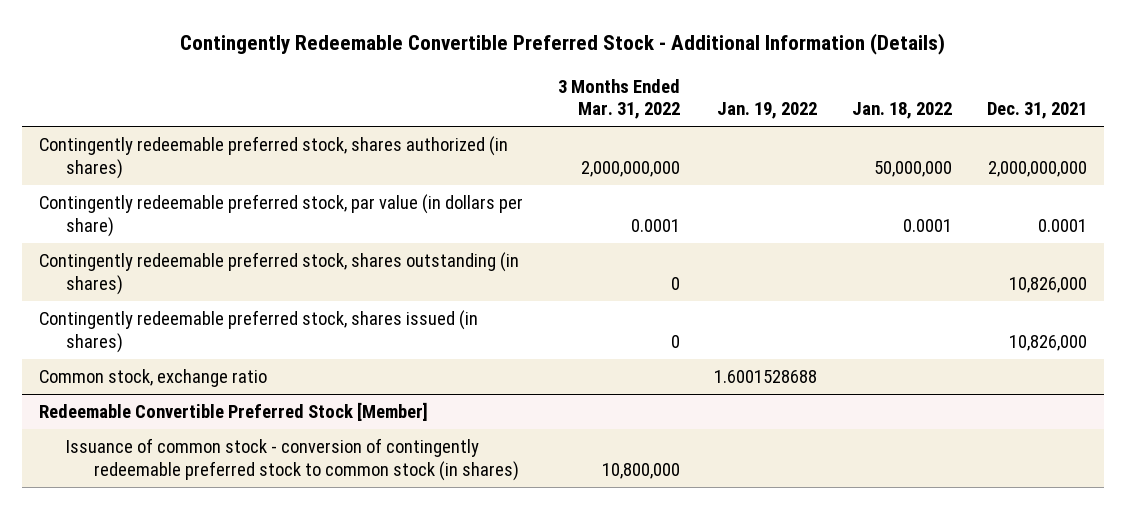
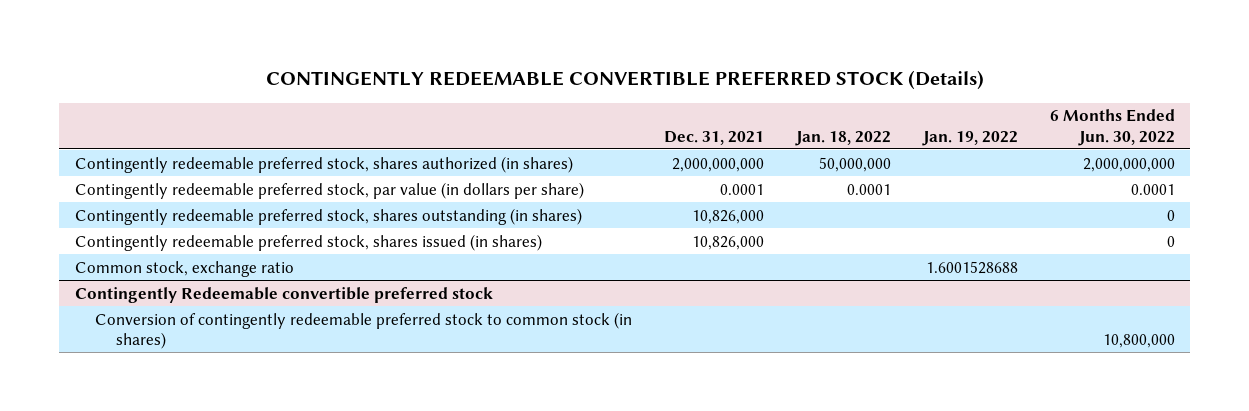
- Contingently Redeemable Convertible Preferred Stock - Additional Information (Details)
+ CONTINGENTLY REDEEMABLE CONVERTIBLE PREFERRED STOCK (Details)
- | 3 Months Ended Mar. 31, 2022 | Jan. 19, 2022 | Jan. 18, 2022 | Dec. 31, 2021
+ | Dec. 31, 2021 | Jan. 18, 2022 | Jan. 19, 2022 | 6 Months Ended Jun. 30, 2022
- Redeemable Convertible Preferred Stock [Member]
- Issuance of common stock - conversion of contingently redeemable preferred stock to common stock (in shares) | 10,800,000 | | |
+ Contingently Redeemable convertible preferred stock
+ Conversion of contingently redeemable preferred stock to common stock (in shares) | | | | 10,800,000

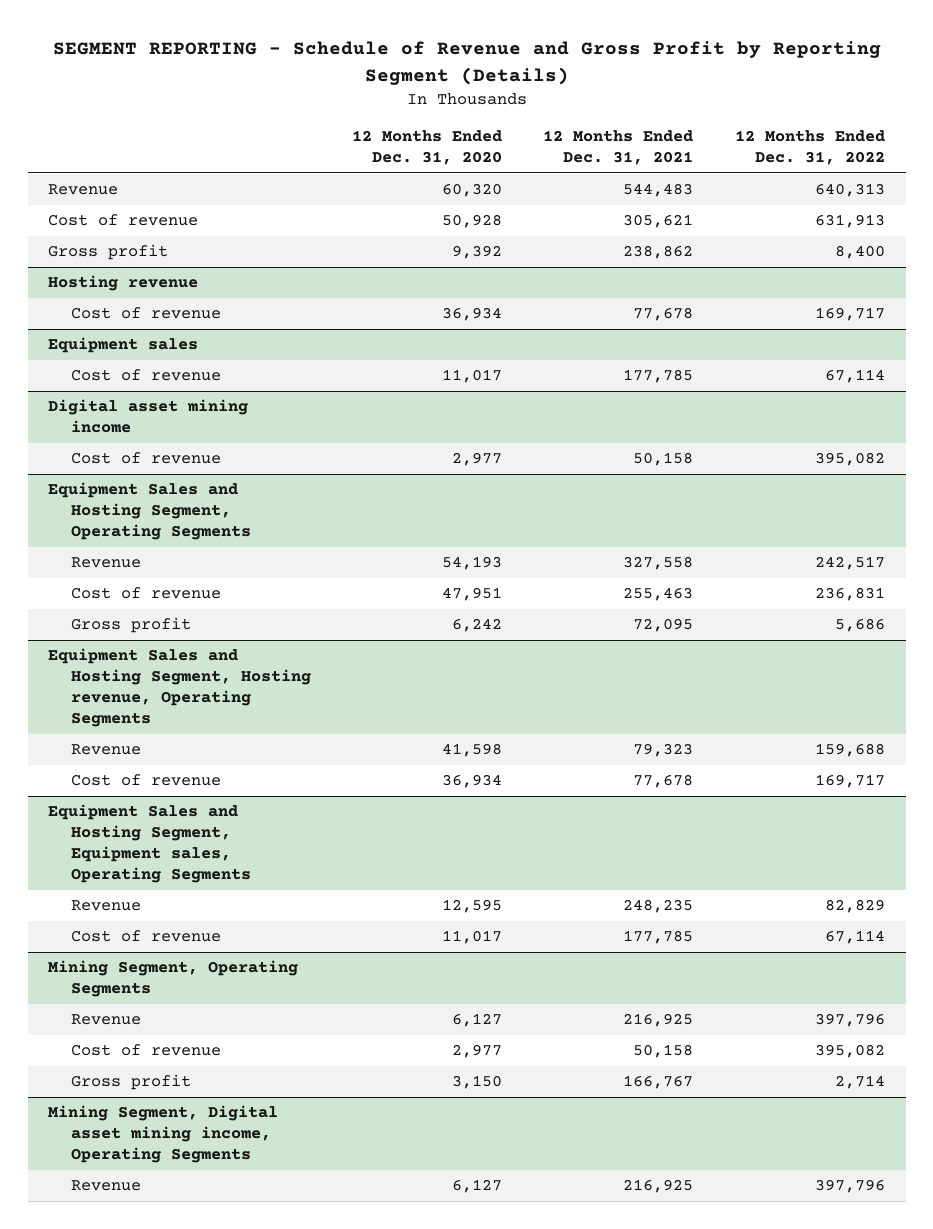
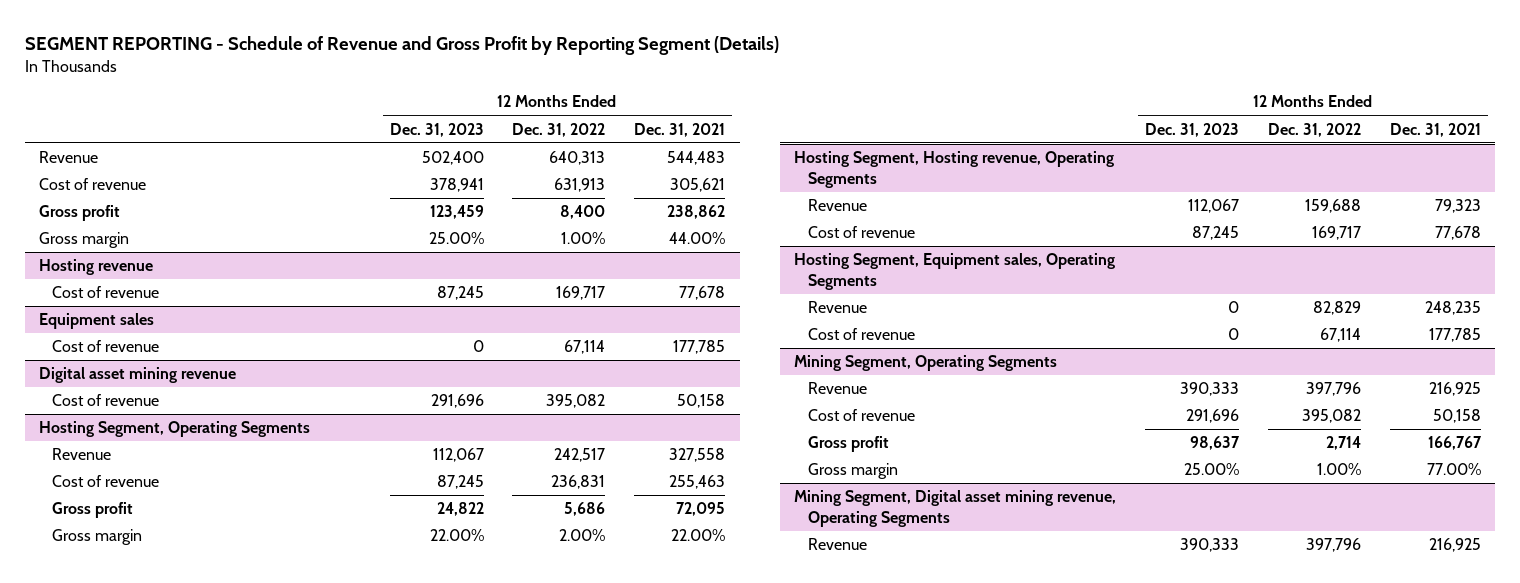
- | 12 Months Ended Dec. 31, 2020 | 12 Months Ended Dec. 31, 2021 | 12 Months Ended Dec. 31, 2022
+ | 12 Months Ended Dec. 31, 2023 | 12 Months Ended Dec. 31, 2022 | 12 Months Ended Dec. 31, 2021
+ Gross margin | 25.00% | 1.00% | 44.00%
- Digital asset mining income
+ Digital asset mining revenue
- Equipment Sales and Hosting Segment, Operating Segments
+ Hosting Segment, Operating Segments
- Equipment Sales and Hosting Segment, Hosting revenue, Operating Segments
+ Gross margin | 22.00% | 2.00% | 22.00%
+ Hosting Segment, Hosting revenue, Operating Segments
- Equipment Sales and Hosting Segment, Equipment sales, Operating Segments
+ Hosting Segment, Equipment sales, Operating Segments
- Mining Segment, Digital asset mining income, Operating Segments
@ Mining Segment, Operating Segments
+ Gross margin | 25.00% | 1.00% | 77.00%
+ Mining Segment, Digital asset mining revenue, Operating Segments

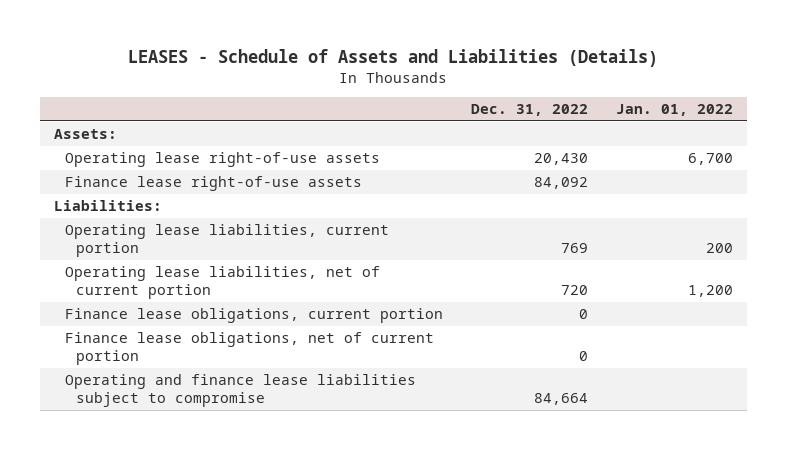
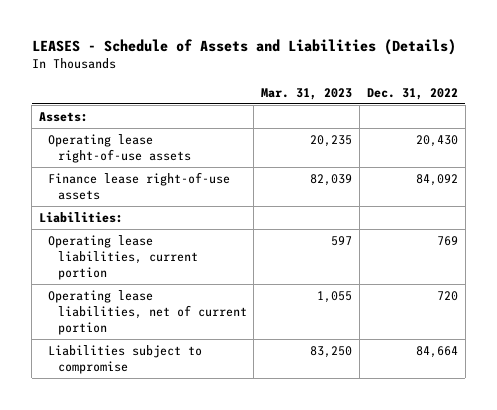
- | Dec. 31, 2022 | Jan. 01, 2022
+ | Mar. 31, 2023 | Dec. 31, 2022
- Finance lease obligations, current portion | 0 |
- Finance lease obligations, net of current portion | 0 |
- Operating and finance lease liabilities subject to compromise | 84,664 |
+ Liabilities subject to compromise | 83,250 | 84,664

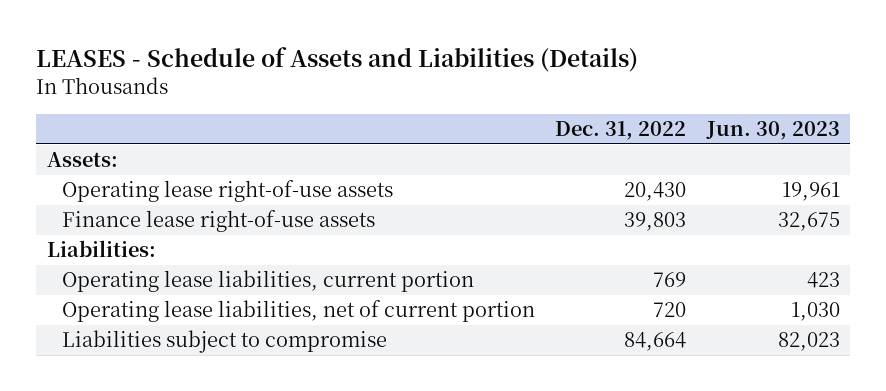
- | Mar. 31, 2023 | Dec. 31, 2022
+ | Dec. 31, 2022 | Jun. 30, 2023
- Finance lease right-of-use assets | 82,039 | 84,092
+ Finance lease right-of-use assets | 39,803 | 32,675

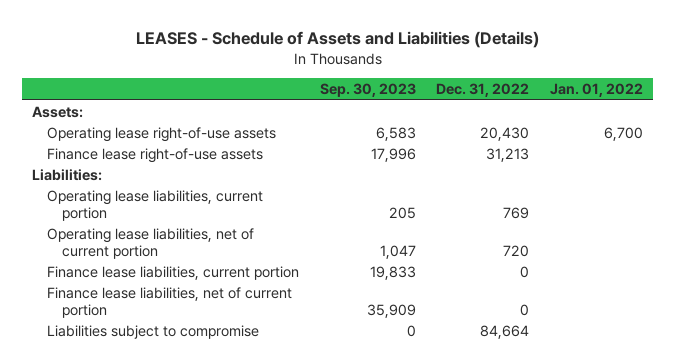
- | Dec. 31, 2022 | Jun. 30, 2023
+ | Sep. 30, 2023 | Dec. 31, 2022 | Jan. 01, 2022
- Finance lease right-of-use assets | 39,803 | 32,675
+ Finance lease right-of-use assets | 17,996 | 31,213 |
+ Finance lease liabilities, current portion | 19,833 | 0 |
+ Finance lease liabilities, net of current portion | 35,909 | 0 |

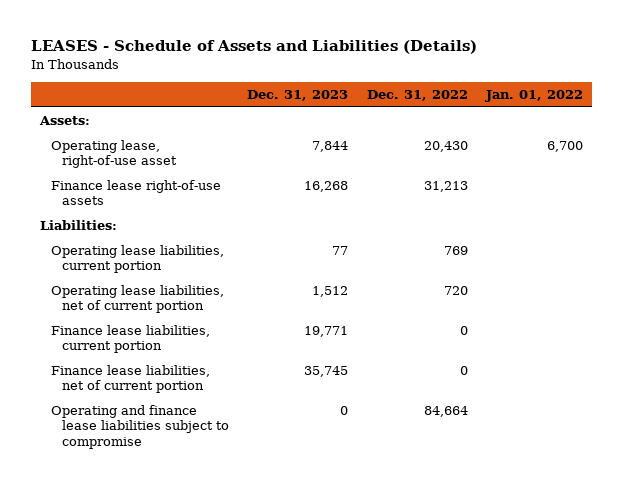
- | Sep. 30, 2023 | Dec. 31, 2022 | Jan. 01, 2022
+ | Dec. 31, 2023 | Dec. 31, 2022 | Jan. 01, 2022
- Operating lease right-of-use assets | 6,583 | 20,430 | 6,700
+ Operating lease, right-of-use asset | 7,844 | 20,430 | 6,700
- Liabilities subject to compromise | 0 | 84,664 |
+ Operating and finance lease liabilities subject to compromise | 0 | 84,664 |

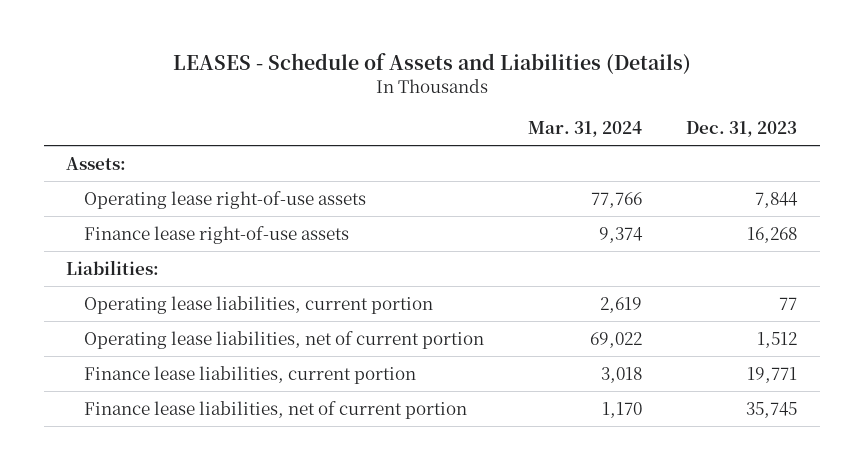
- | Dec. 31, 2023 | Dec. 31, 2022 | Jan. 01, 2022
+ | Mar. 31, 2024 | Dec. 31, 2023
- Operating lease, right-of-use asset | 7,844 | 20,430 | 6,700
+ Operating lease right-of-use assets | 77,766 | 7,844
- Operating and finance lease liabilities subject to compromise | 0 | 84,664 |

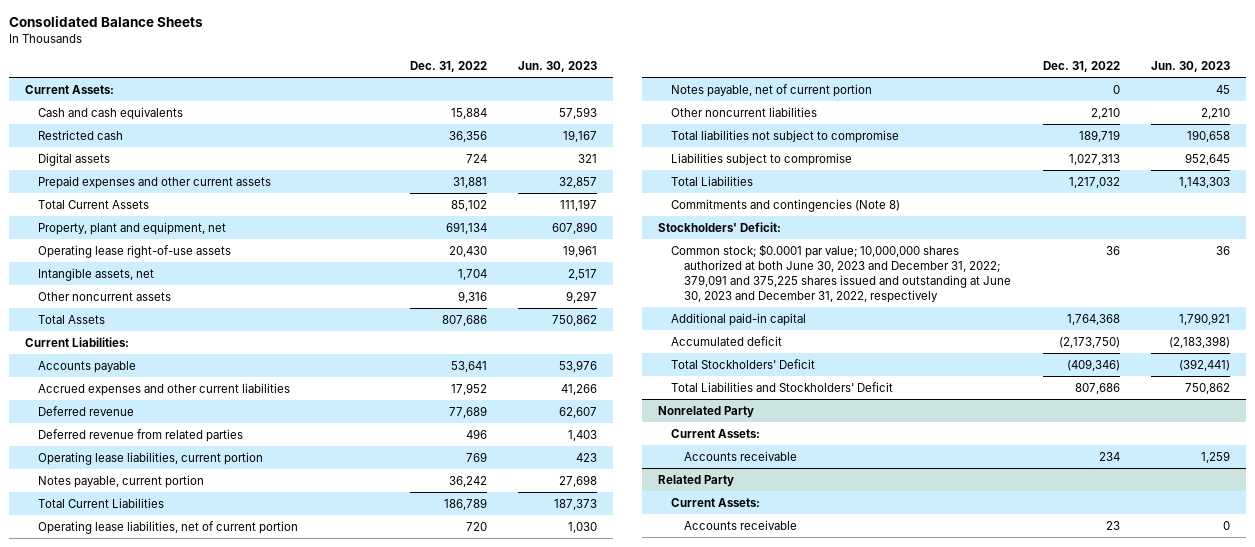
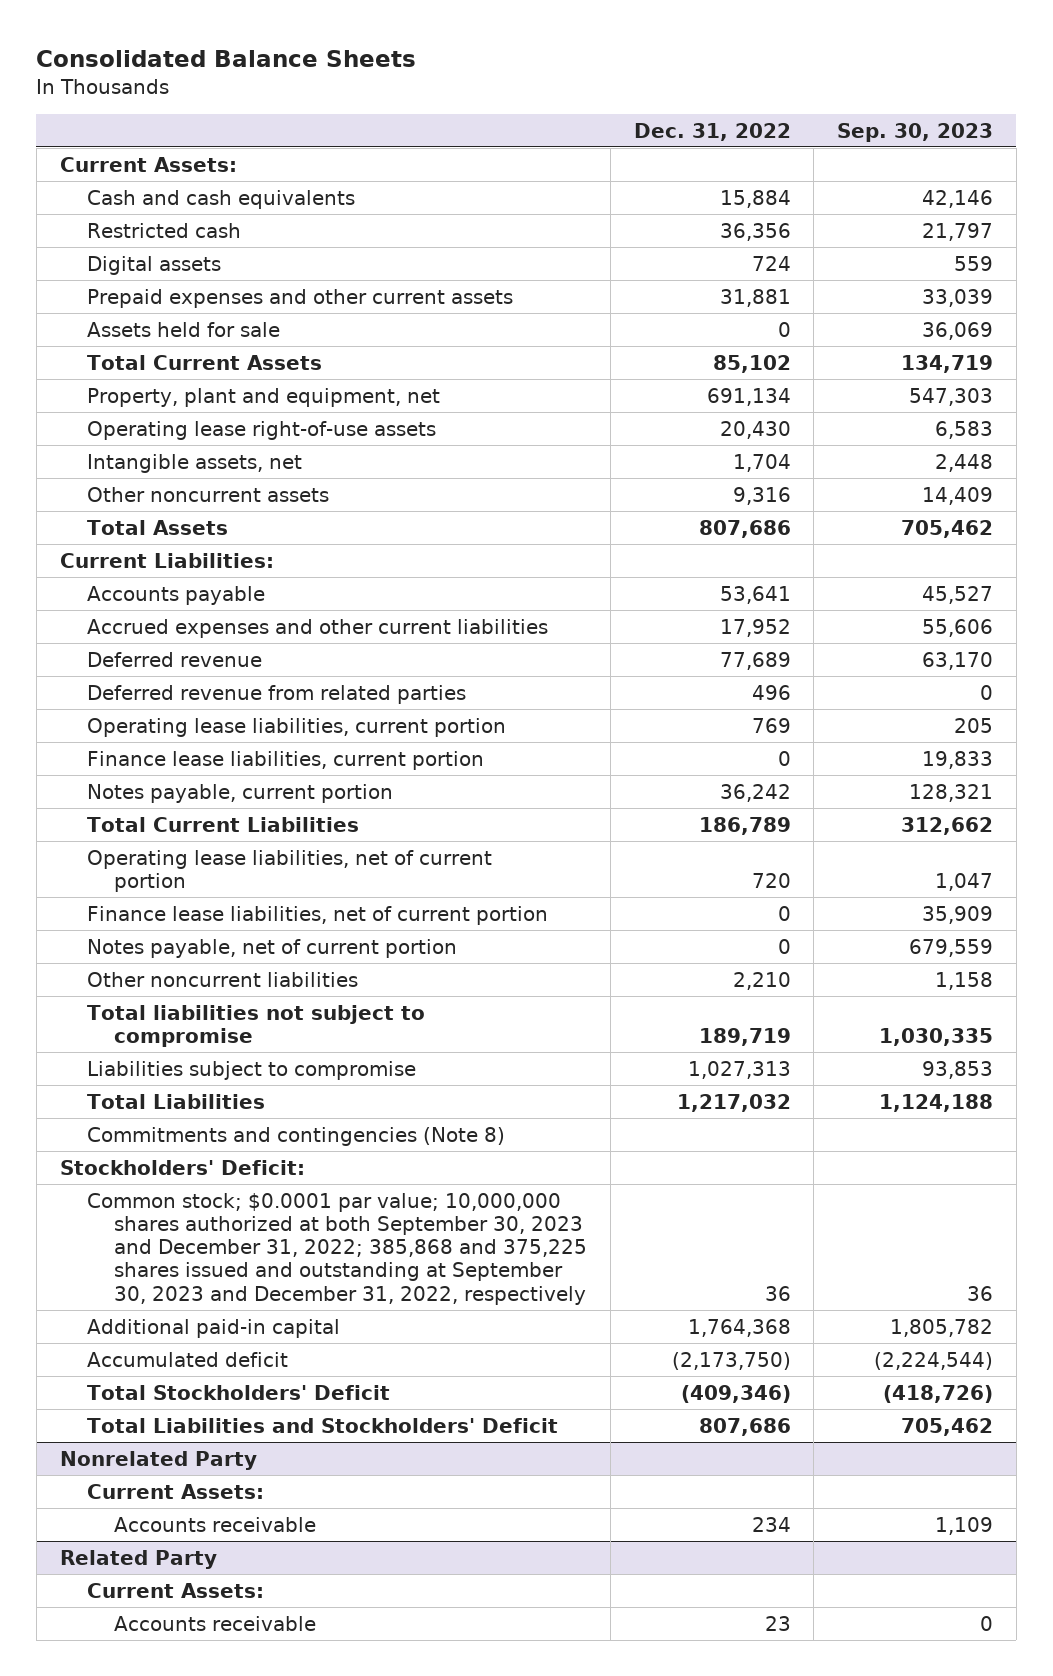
- | Dec. 31, 2022 | Jun. 30, 2023
+ | Dec. 31, 2022 | Sep. 30, 2023
+ Assets held for sale | 0 | 36,069
+ Finance lease liabilities, current portion | 0 | 19,833
+ Finance lease liabilities, net of current portion | 0 | 35,909
- Common stock; $0.0001 par value; 10,000,000 shares authorized at both June 30, 2023 and December 31, 2022; 379,091 and 375,225 shares issued and outstanding at June 30, 2023 and December 31, 2022, respectively | 36 | 36
+ Common stock; $0.0001 par value; 10,000,000 shares authorized at both September 30, 2023 and December 31, 2022; 385,868 and 375,225 shares issued and outstanding at September 30, 2023 and December 31, 2022, respectively | 36 | 36

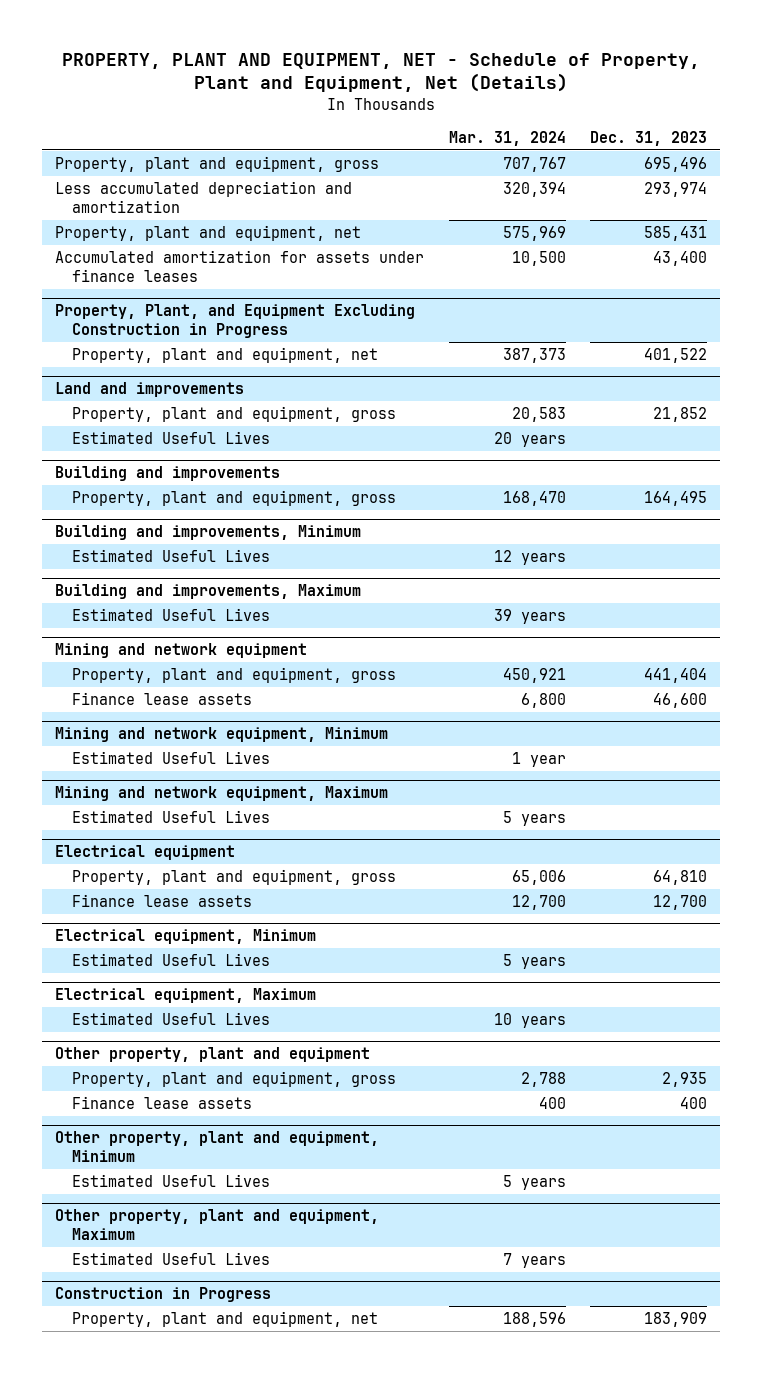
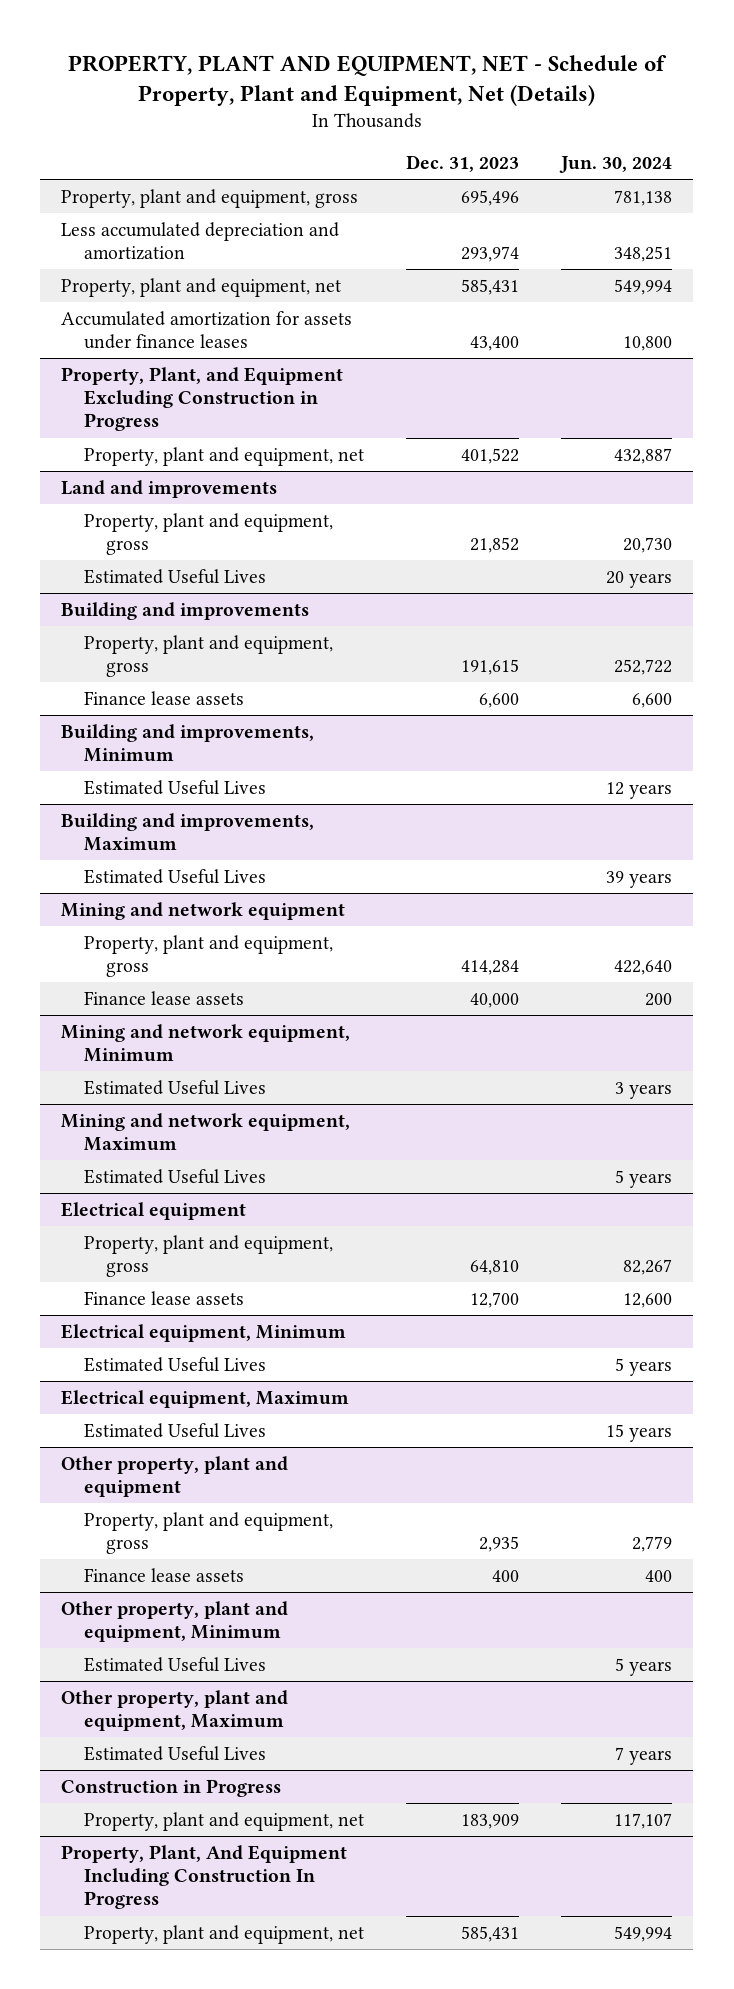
- | Mar. 31, 2024 | Dec. 31, 2023
+ | Dec. 31, 2023 | Jun. 30, 2024
@ Building and improvements
- Property, plant and equipment, gross | 168,470 | 164,495
+ Property, plant and equipment, gross | 191,615 | 252,722
+ Finance lease assets | 6,600 | 6,600
@ Mining and network equipment
- Property, plant and equipment, gross | 450,921 | 441,404
- Finance lease assets | 6,800 | 46,600
+ Property, plant and equipment, gross | 414,284 | 422,640
+ Finance lease assets | 40,000 | 200
+ Property, Plant, And Equipment Including Construction In Progress
+ Property, plant and equipment, net | 585,431 | 549,994

